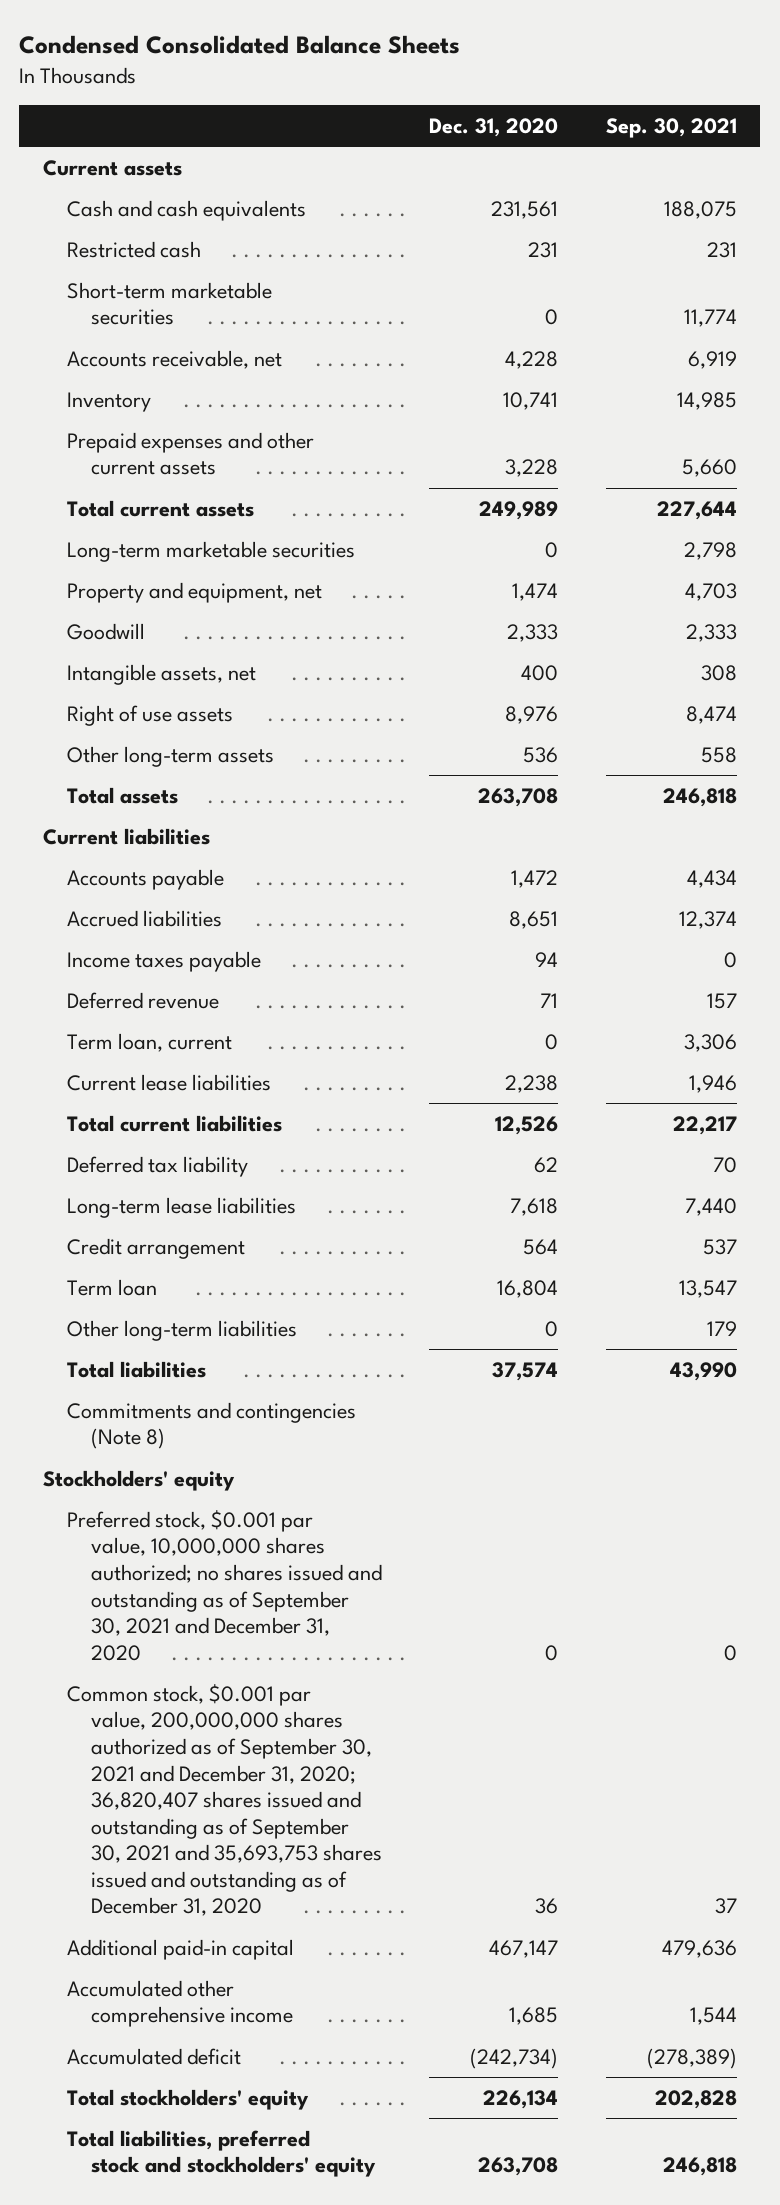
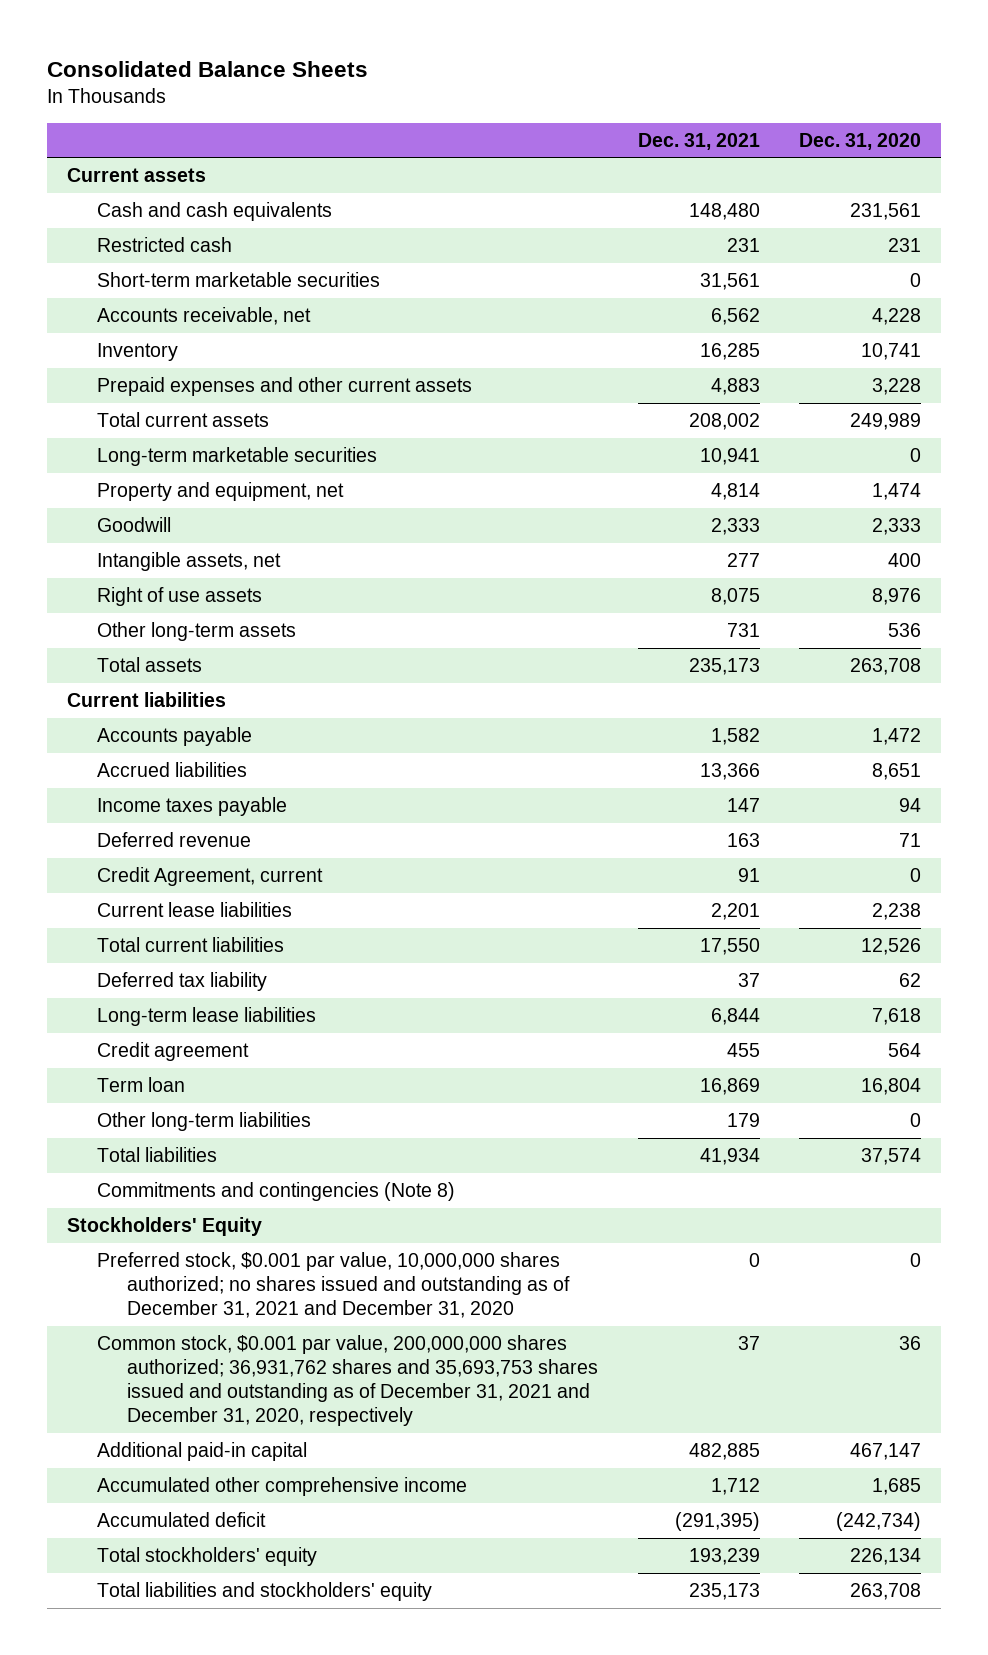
- Condensed Consolidated Balance Sheets
+ Consolidated Balance Sheets
- | Dec. 31, 2020 | Sep. 30, 2021
+ | Dec. 31, 2021 | Dec. 31, 2020
- Term loan, current | 0 | 3,306
+ Credit Agreement, current | 91 | 0
- Credit arrangement | 564 | 537
+ Credit agreement | 455 | 564
- Stockholders' equity
- Preferred stock, $0.001 par value, 10,000,000 shares authorized; no shares issued and outstanding as of September 30, 2021 and December 31, 2020 | 0 | 0
- Common stock, $0.001 par value, 200,000,000 shares authorized as of September 30, 2021 and December 31, 2020; 36,820,407 shares issued and outstanding as of September 30, 2021 and 35,693,753 shares issued and outstanding as of December 31, 2020 | 36 | 37
+ Stockholders' Equity
+ Preferred stock, $0.001 par value, 10,000,000 shares authorized; no shares issued and outstanding as of December 31, 2021 and December 31, 2020 | 0 | 0
+ Common stock, $0.001 par value, 200,000,000 shares authorized; 36,931,762 shares and 35,693,753 shares issued and outstanding as of December 31, 2021 and December 31, 2020, respectively | 37 | 36
- Total liabilities, preferred stock and stockholders' equity | 263,708 | 246,818
+ Total liabilities and stockholders' equity | 235,173 | 263,708

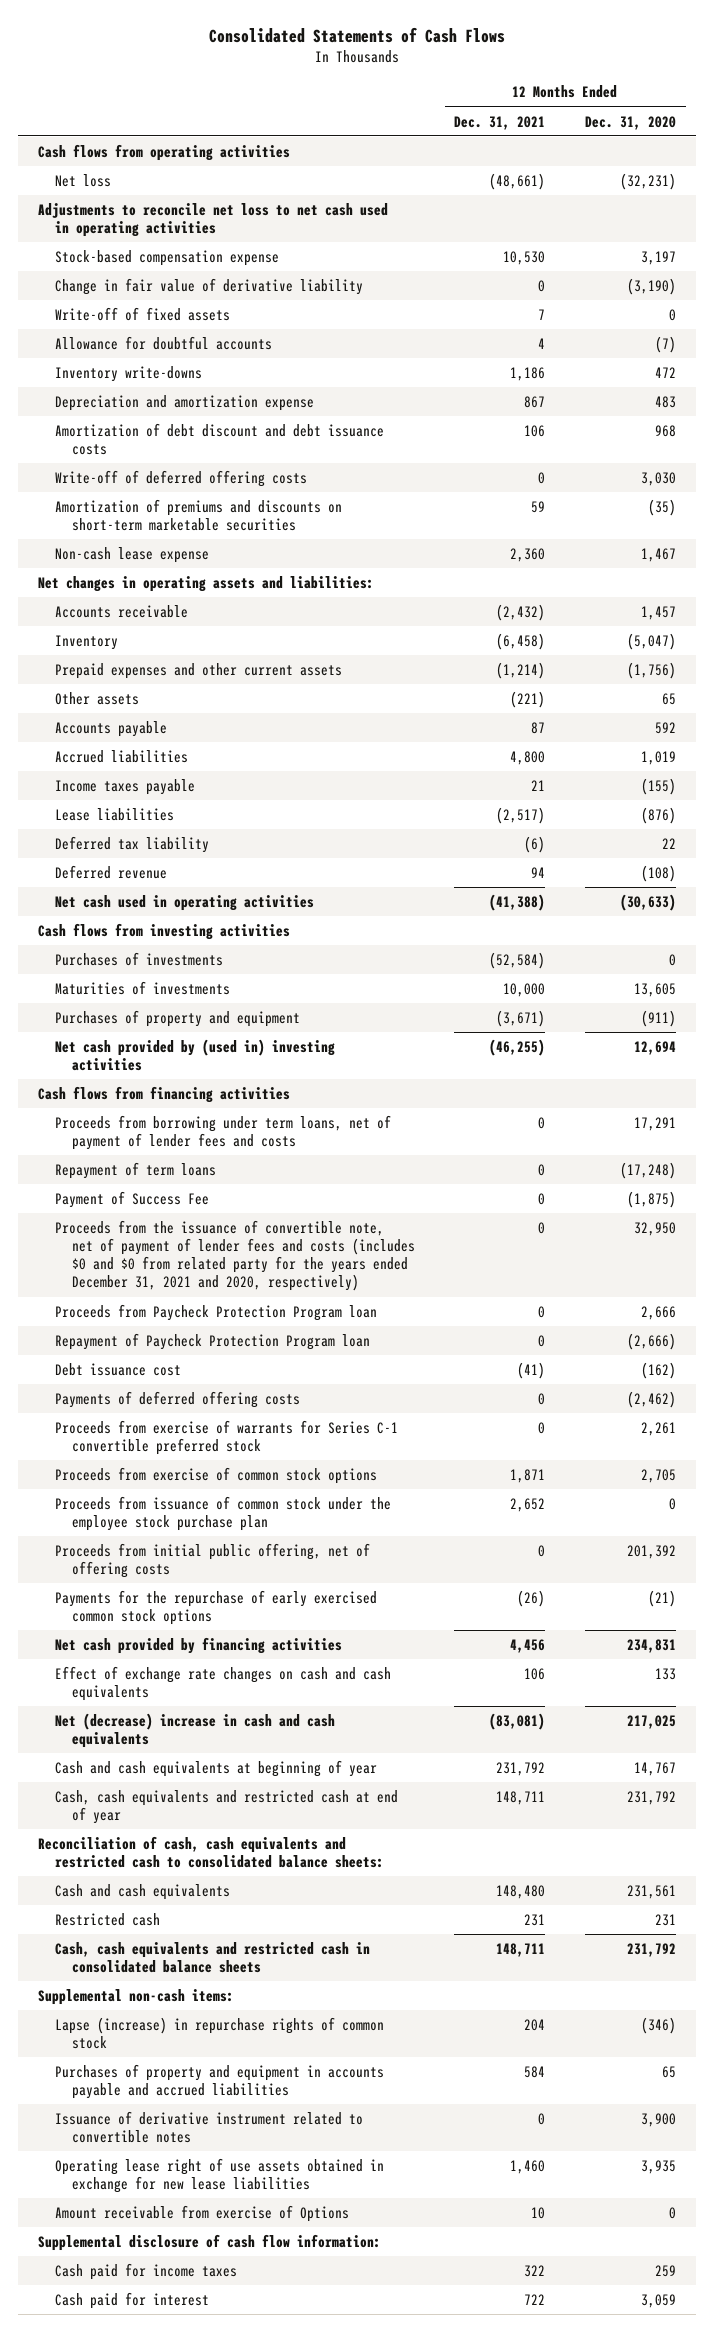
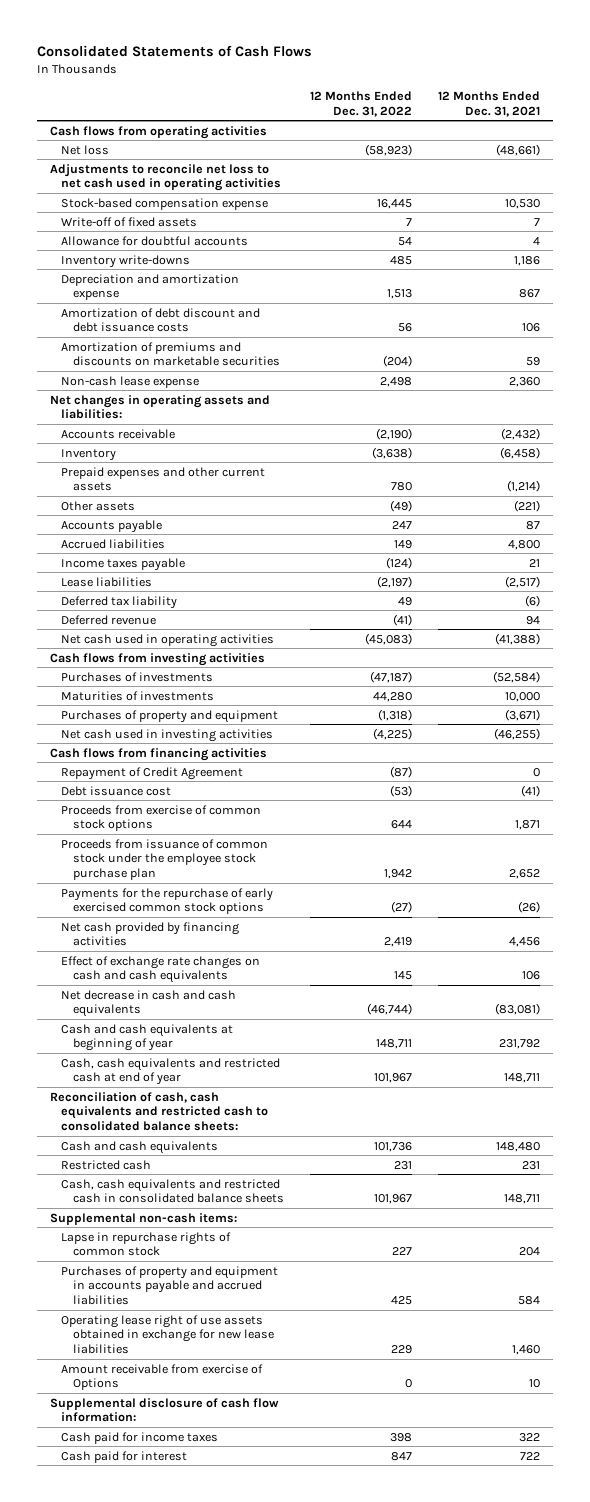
- | 12 Months Ended Dec. 31, 2021 | 12 Months Ended Dec. 31, 2020
+ | 12 Months Ended Dec. 31, 2022 | 12 Months Ended Dec. 31, 2021
- Change in fair value of derivative liability | 0 | (3,190)
- Write-off of deferred offering costs | 0 | 3,030
- Amortization of premiums and discounts on short-term marketable securities | 59 | (35)
+ Amortization of premiums and discounts on marketable securities | (204) | 59
- Net cash provided by (used in) investing activities | (46,255) | 12,694
+ Net cash used in investing activities | (4,225) | (46,255)
- Proceeds from borrowing under term loans, net of payment of lender fees and costs | 0 | 17,291
- Repayment of term loans | 0 | (17,248)
- Payment of Success Fee | 0 | (1,875)
- Proceeds from the issuance of convertible note, net of payment of lender fees and costs (includes $0 and $0 from related party for the years ended December 31, 2021 and 2020, respectively) | 0 | 32,950
- Proceeds from Paycheck Protection Program loan | 0 | 2,666
- Repayment of Paycheck Protection Program loan | 0 | (2,666)
+ Repayment of Credit Agreement | (87) | 0
- Payments of deferred offering costs | 0 | (2,462)
- Proceeds from exercise of warrants for Series C-1 convertible preferred stock | 0 | 2,261
- Proceeds from initial public offering, net of offering costs | 0 | 201,392
- Net (decrease) increase in cash and cash equivalents | (83,081) | 217,025
+ Net decrease in cash and cash equivalents | (46,744) | (83,081)
- Lapse (increase) in repurchase rights of common stock | 204 | (346)
+ Lapse in repurchase rights of common stock | 227 | 204
- Issuance of derivative instrument related to convertible notes | 0 | 3,900

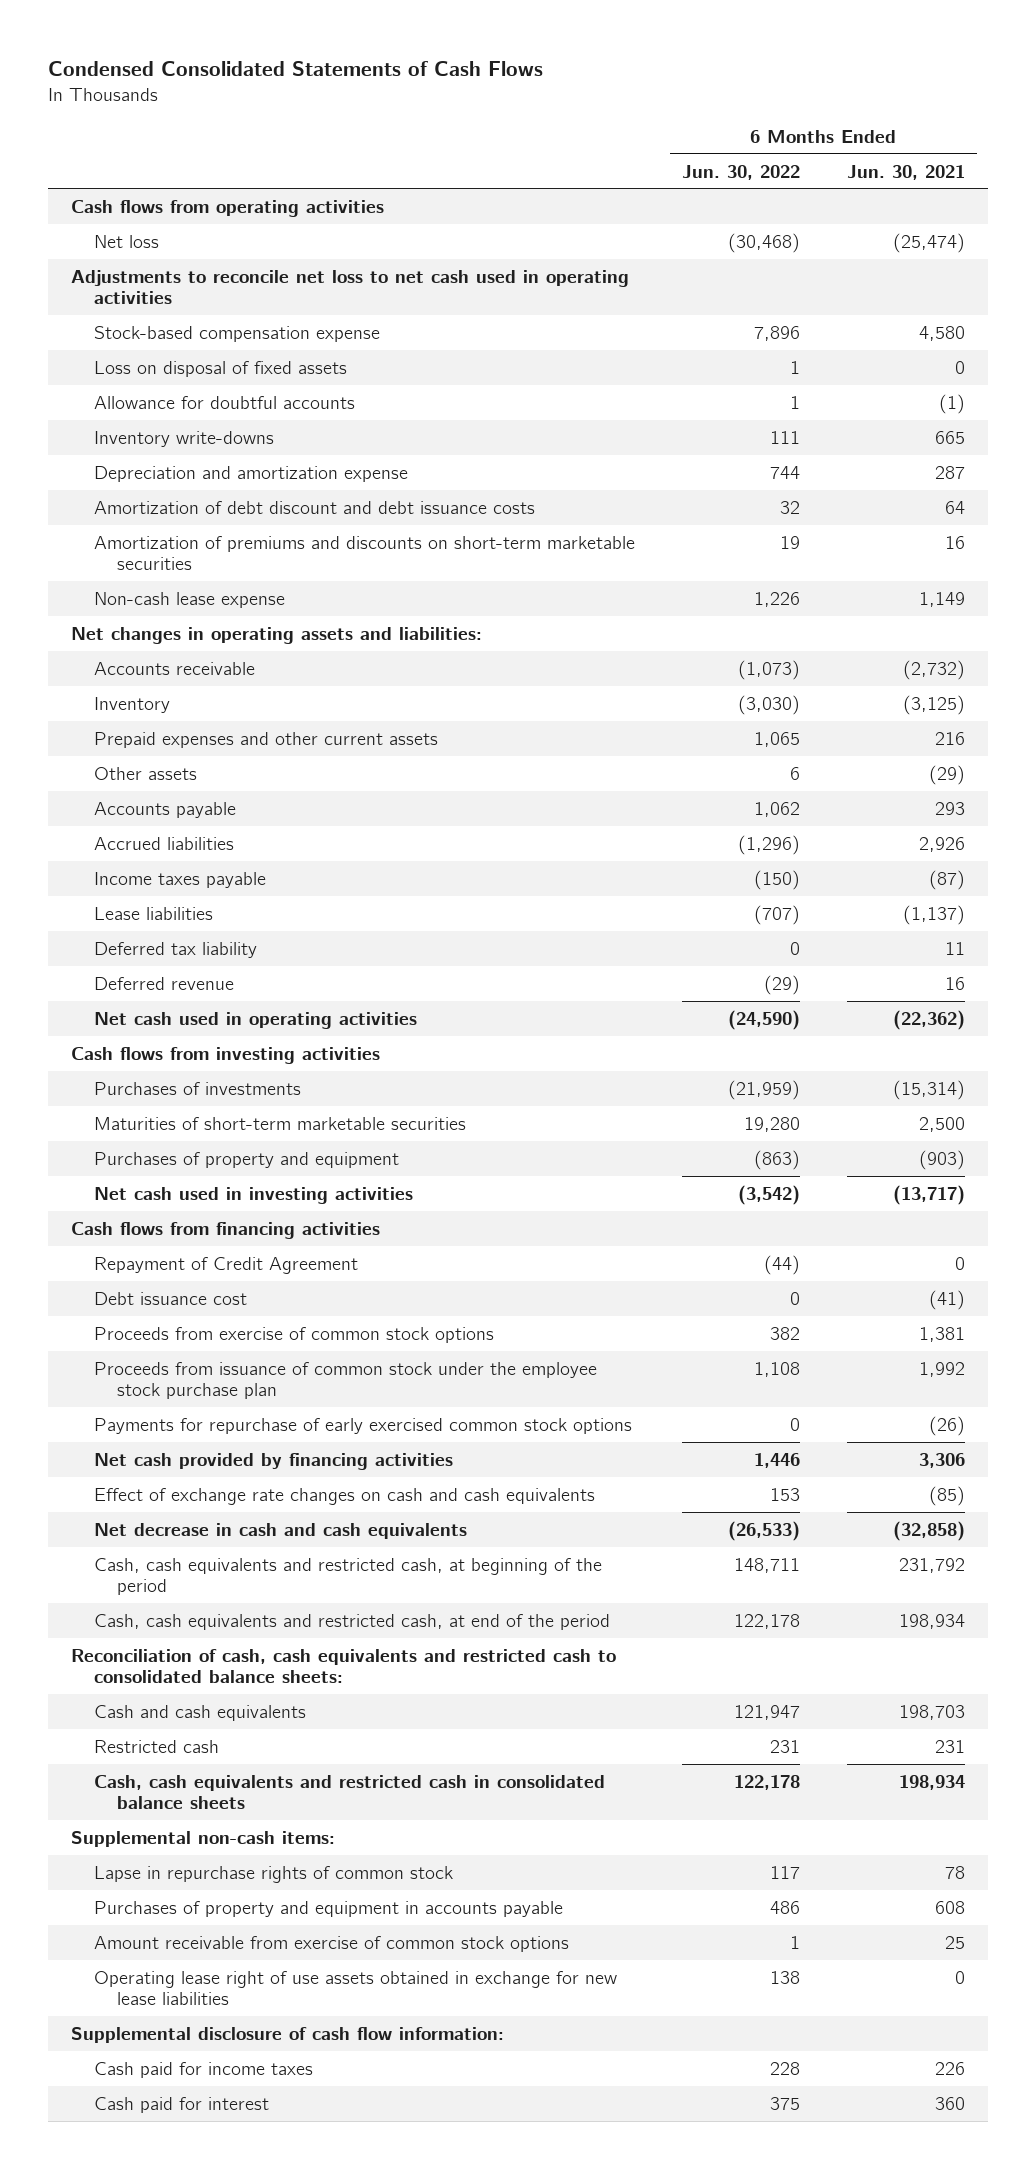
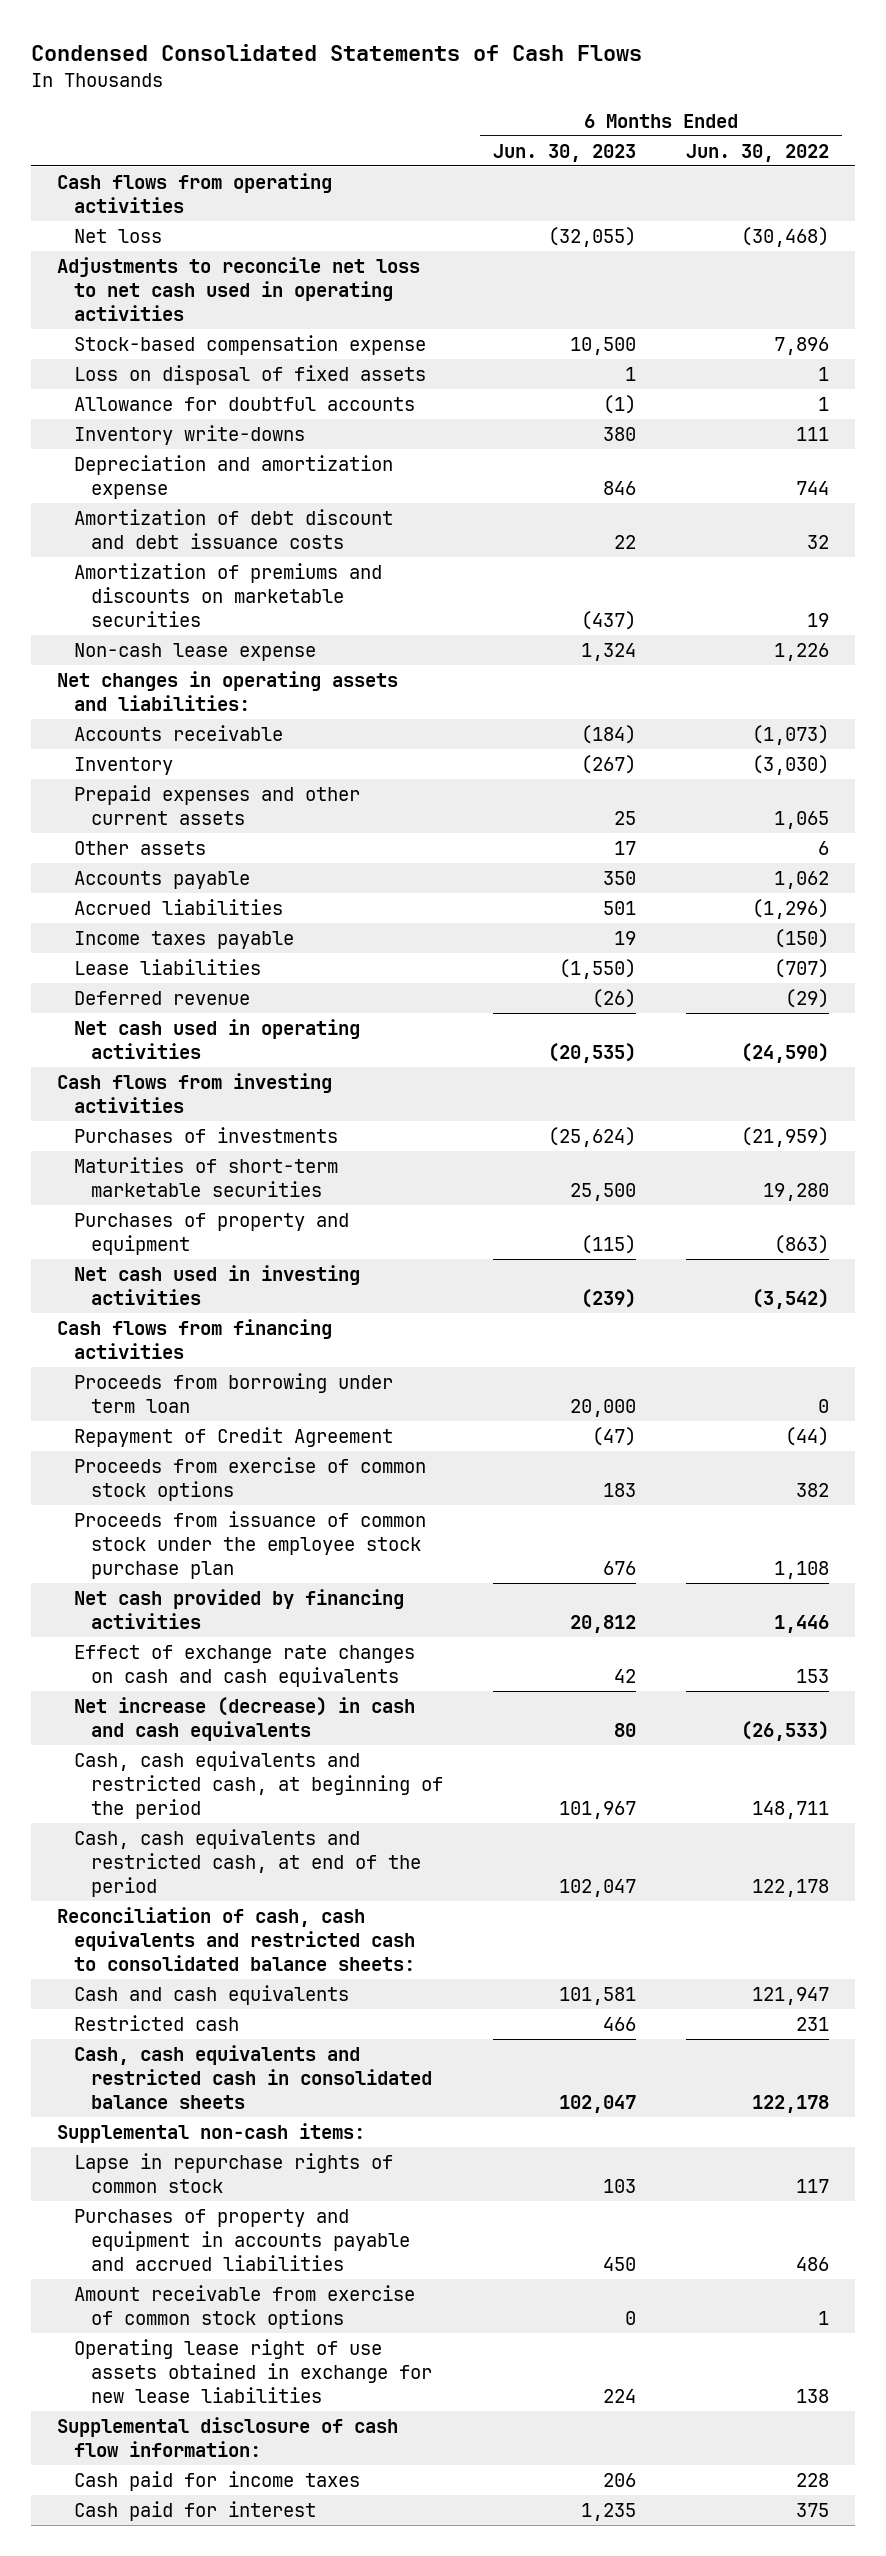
- | 6 Months Ended Jun. 30, 2022 | 6 Months Ended Jun. 30, 2021
+ | 6 Months Ended Jun. 30, 2023 | 6 Months Ended Jun. 30, 2022
- Amortization of premiums and discounts on short-term marketable securities | 19 | 16
+ Amortization of premiums and discounts on marketable securities | (437) | 19
- Deferred tax liability | 0 | 11
+ Proceeds from borrowing under term loan | 20,000 | 0
- Debt issuance cost | 0 | (41)
- Payments for repurchase of early exercised common stock options | 0 | (26)
- Net decrease in cash and cash equivalents | (26,533) | (32,858)
+ Net increase (decrease) in cash and cash equivalents | 80 | (26,533)
- Purchases of property and equipment in accounts payable | 486 | 608
+ Purchases of property and equipment in accounts payable and accrued liabilities | 450 | 486

